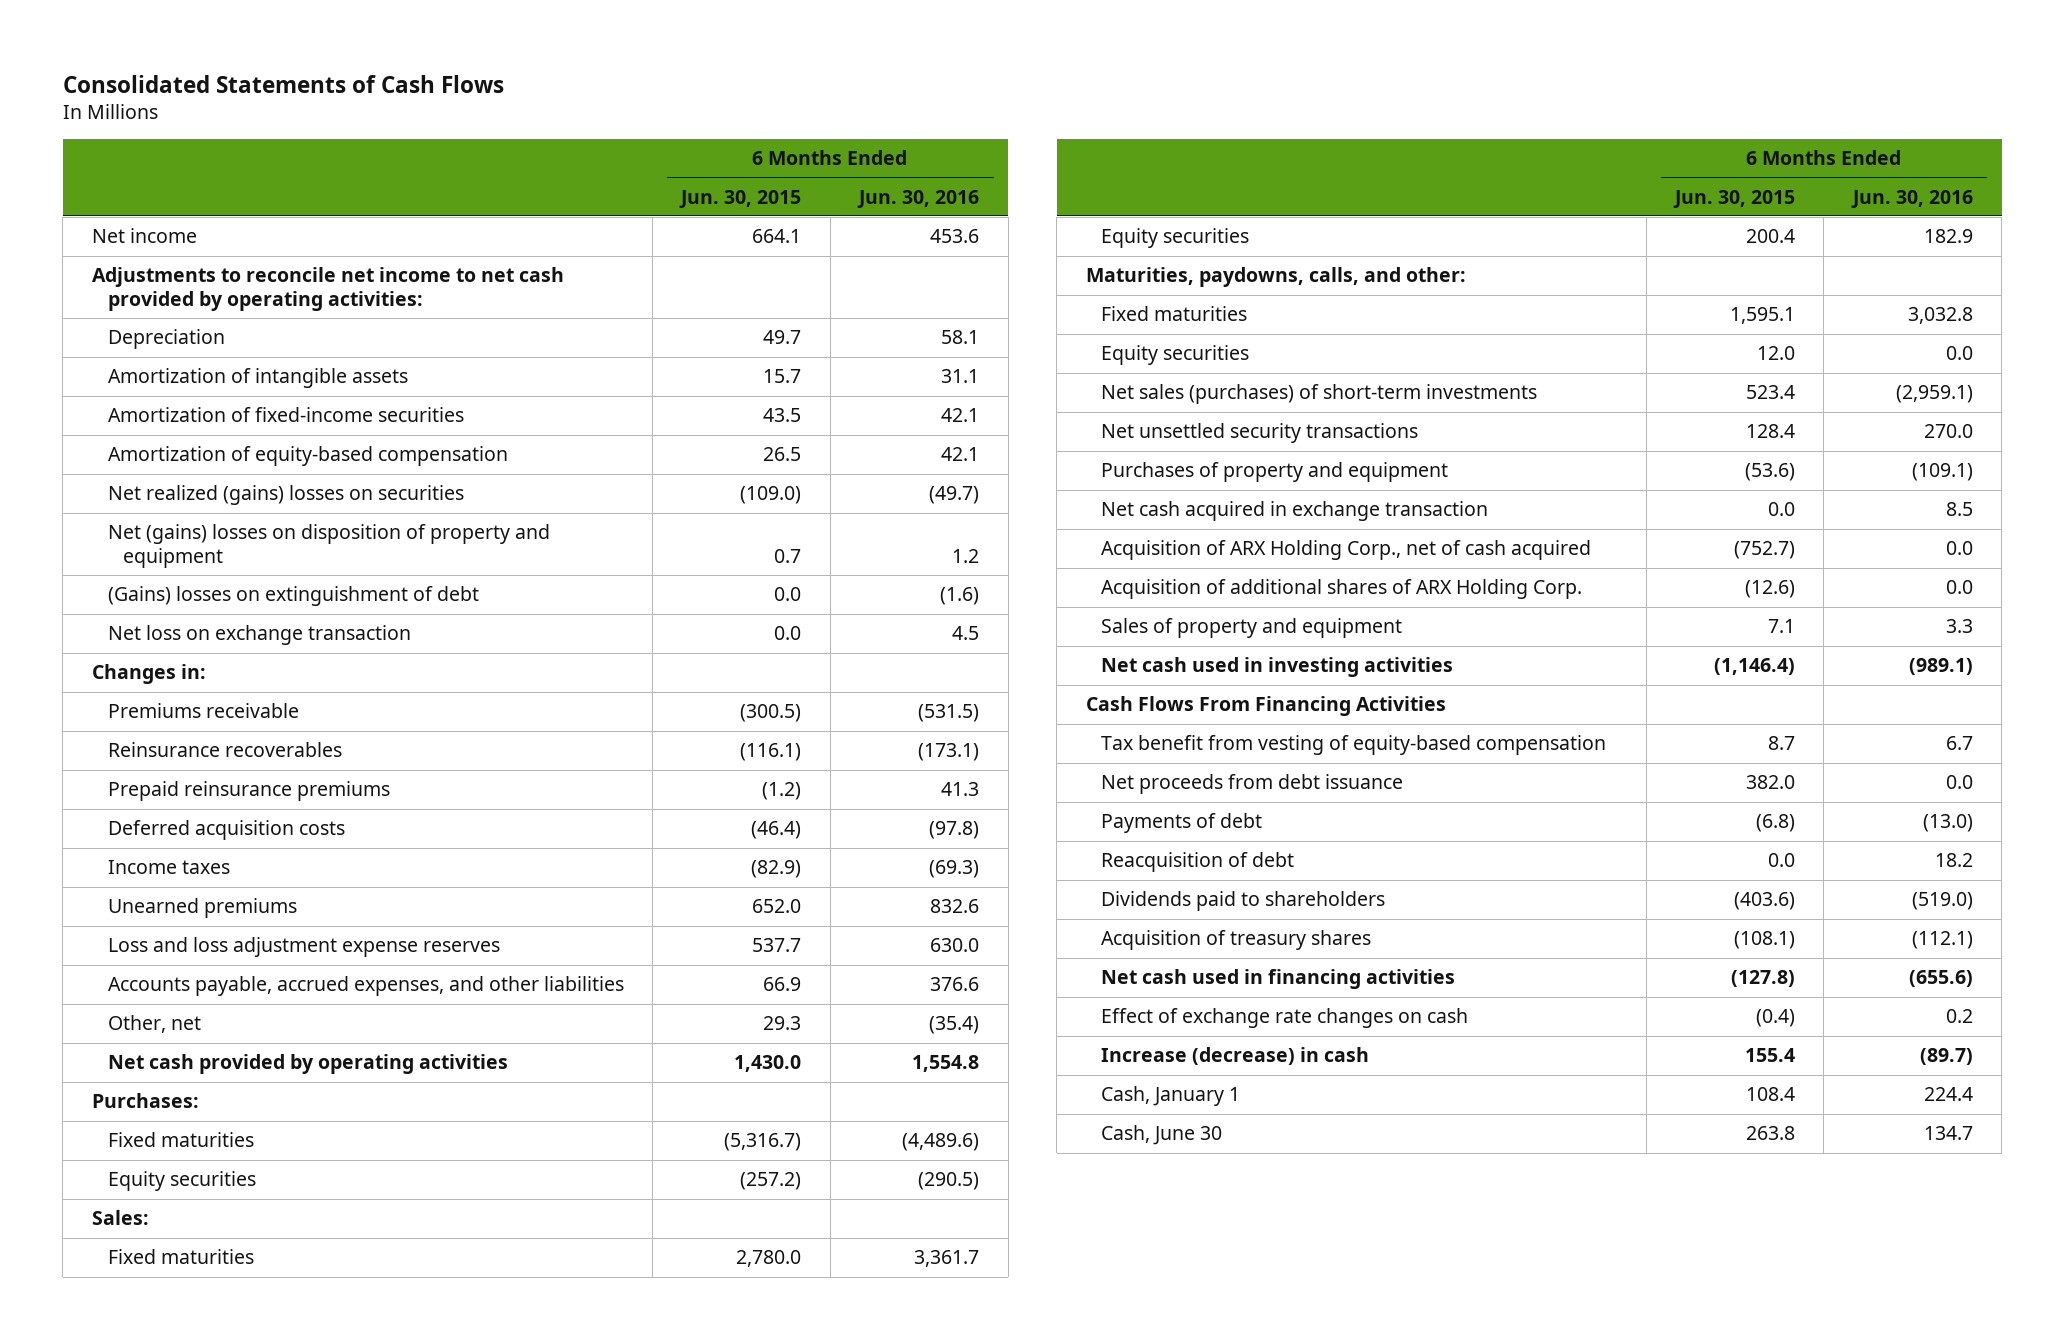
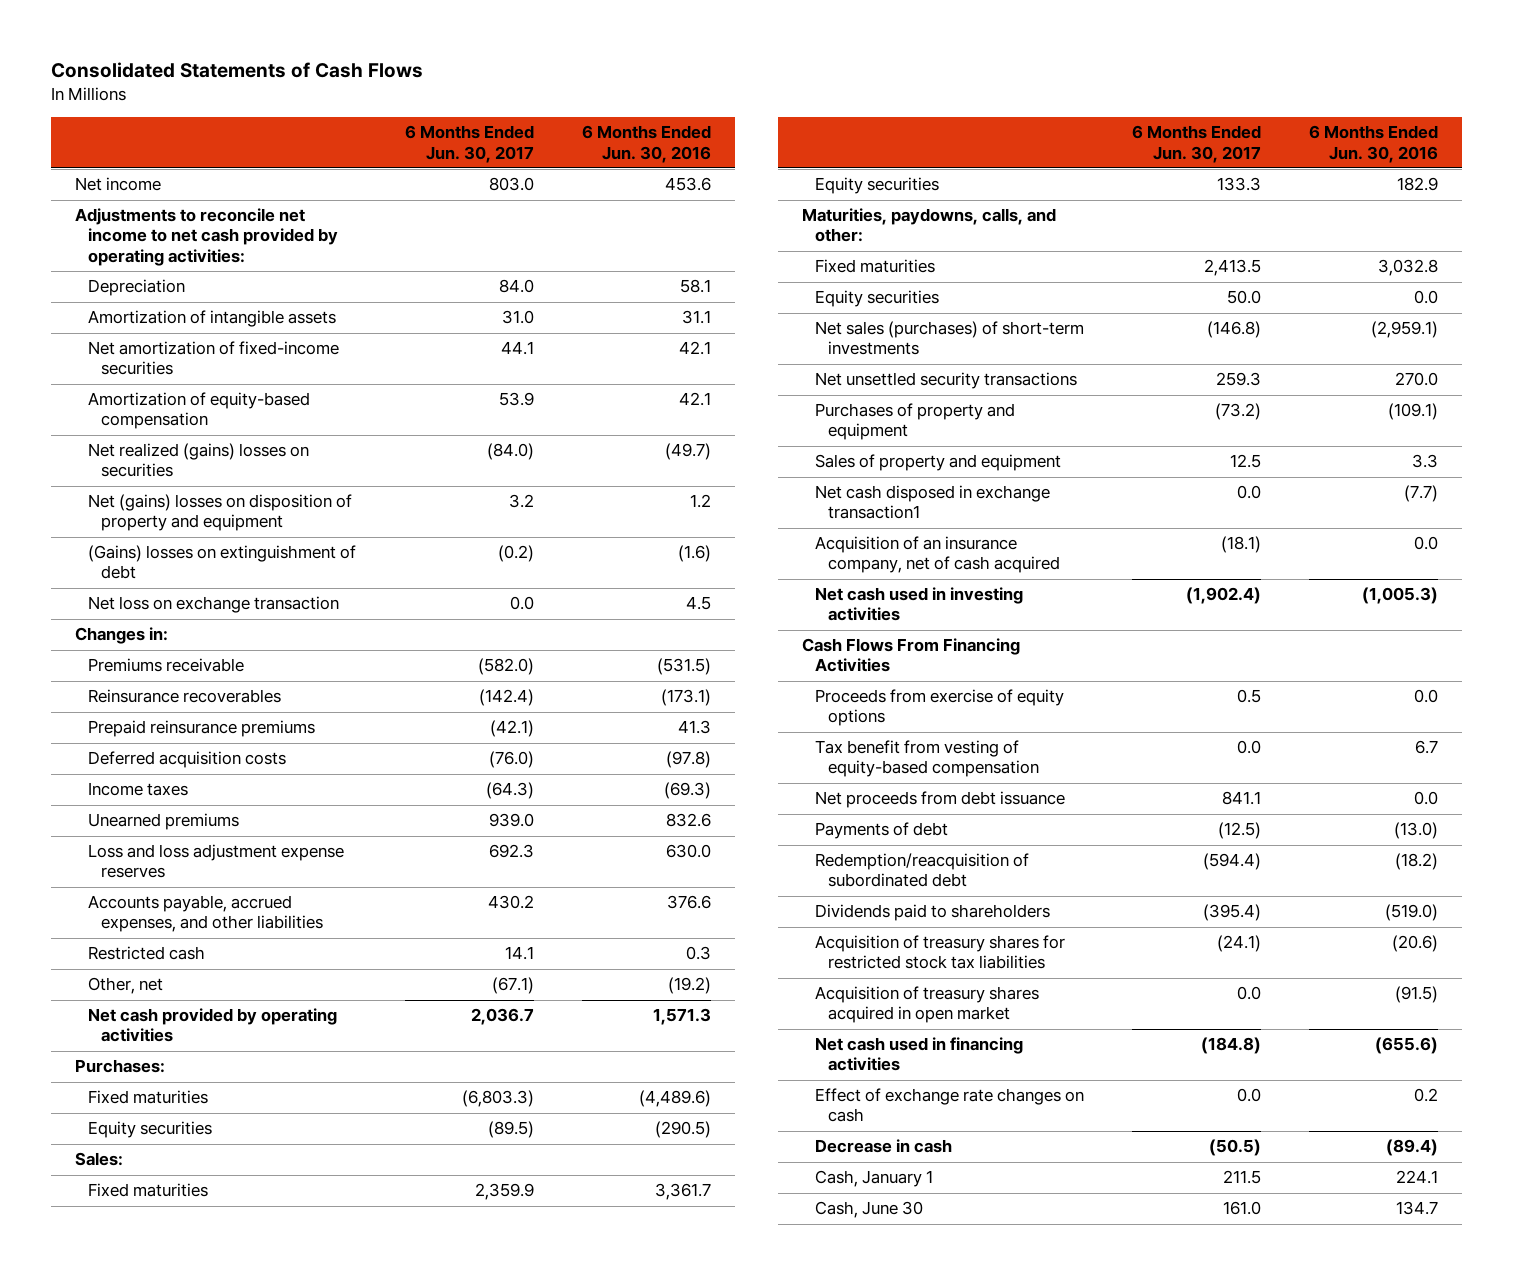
- | 6 Months Ended Jun. 30, 2015 | 6 Months Ended Jun. 30, 2016
+ | 6 Months Ended Jun. 30, 2017 | 6 Months Ended Jun. 30, 2016
- Amortization of fixed-income securities | 43.5 | 42.1
+ Net amortization of fixed-income securities | 44.1 | 42.1
- Other, net | 29.3 | (35.4)
- Net cash provided by operating activities | 1,430.0 | 1,554.8
+ Restricted cash | 14.1 | 0.3
+ Other, net | (67.1) | (19.2)
+ Net cash provided by operating activities | 2,036.7 | 1,571.3
- Net cash acquired in exchange transaction | 0.0 | 8.5
- Acquisition of ARX Holding Corp., net of cash acquired | (752.7) | 0.0
- Acquisition of additional shares of ARX Holding Corp. | (12.6) | 0.0
- Net cash used in investing activities | (1,146.4) | (989.1)
+ Net cash disposed in exchange transaction1 | 0.0 | (7.7)
+ Acquisition of an insurance company, net of cash acquired | (18.1) | 0.0
+ Net cash used in investing activities | (1,902.4) | (1,005.3)
+ Proceeds from exercise of equity options | 0.5 | 0.0
- Reacquisition of debt | 0.0 | 18.2
+ Redemption/reacquisition of subordinated debt | (594.4) | (18.2)
- Acquisition of treasury shares | (108.1) | (112.1)
+ Acquisition of treasury shares for restricted stock tax liabilities | (24.1) | (20.6)
+ Acquisition of treasury shares acquired in open market | 0.0 | (91.5)
- Increase (decrease) in cash | 155.4 | (89.7)
- Cash, January 1 | 108.4 | 224.4
+ Decrease in cash | (50.5) | (89.4)
+ Cash, January 1 | 211.5 | 224.1

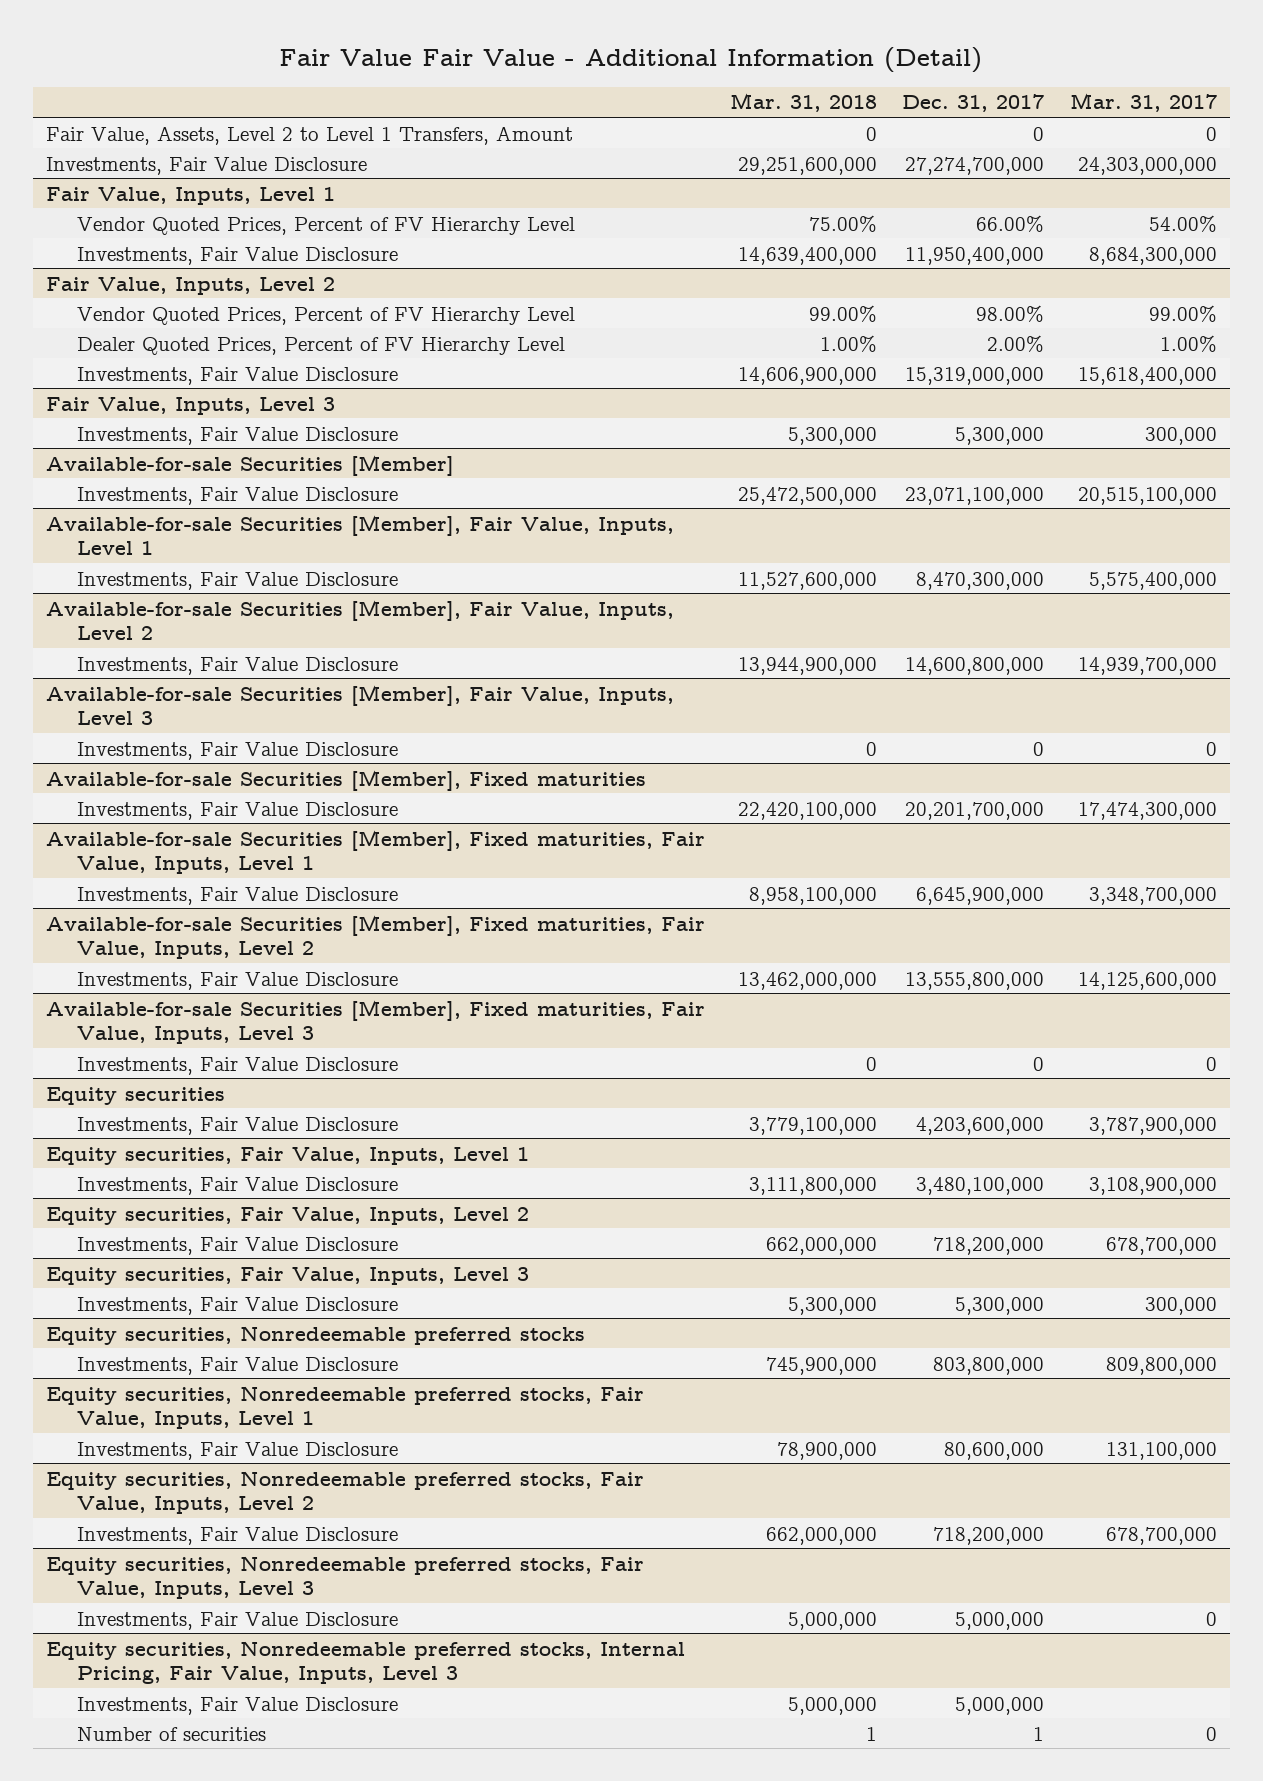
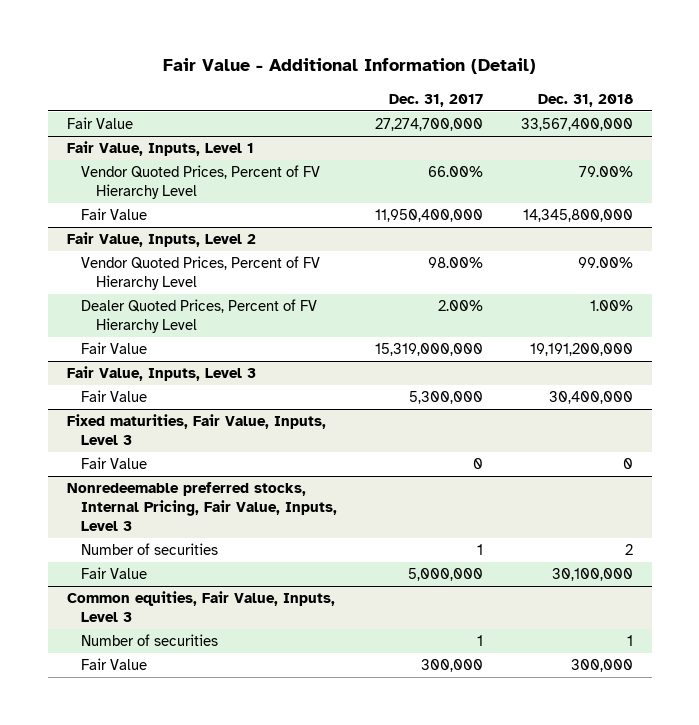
- Fair Value Fair Value - Additional Information (Detail)
+ Fair Value - Additional Information (Detail)
- | Mar. 31, 2018 | Dec. 31, 2017 | Mar. 31, 2017
+ | Dec. 31, 2017 | Dec. 31, 2018
- Fair Value, Assets, Level 2 to Level 1 Transfers, Amount | 0 | 0 | 0
- Investments, Fair Value Disclosure | 29,251,600,000 | 27,274,700,000 | 24,303,000,000
+ Fair Value | 27,274,700,000 | 33,567,400,000
@ Fair Value, Inputs, Level 1
- Investments, Fair Value Disclosure | 14,639,400,000 | 11,950,400,000 | 8,684,300,000
+ Fair Value | 11,950,400,000 | 14,345,800,000
@ Fair Value, Inputs, Level 2
- Investments, Fair Value Disclosure | 14,606,900,000 | 15,319,000,000 | 15,618,400,000
+ Fair Value | 15,319,000,000 | 19,191,200,000
@ Fair Value, Inputs, Level 3
- Investments, Fair Value Disclosure | 5,300,000 | 5,300,000 | 300,000
- Available-for-sale Securities [Member]
- Investments, Fair Value Disclosure | 25,472,500,000 | 23,071,100,000 | 20,515,100,000
- Available-for-sale Securities [Member], Fair Value, Inputs, Level 1
- Investments, Fair Value Disclosure | 11,527,600,000 | 8,470,300,000 | 5,575,400,000
- Available-for-sale Securities [Member], Fair Value, Inputs, Level 2
- Investments, Fair Value Disclosure | 13,944,900,000 | 14,600,800,000 | 14,939,700,000
- Available-for-sale Securities [Member], Fair Value, Inputs, Level 3
- Investments, Fair Value Disclosure | 0 | 0 | 0
- Available-for-sale Securities [Member], Fixed maturities
- Investments, Fair Value Disclosure | 22,420,100,000 | 20,201,700,000 | 17,474,300,000
- Available-for-sale Securities [Member], Fixed maturities, Fair Value, Inputs, Level 1
- Investments, Fair Value Disclosure | 8,958,100,000 | 6,645,900,000 | 3,348,700,000
- Available-for-sale Securities [Member], Fixed maturities, Fair Value, Inputs, Level 2
- Investments, Fair Value Disclosure | 13,462,000,000 | 13,555,800,000 | 14,125,600,000
- Available-for-sale Securities [Member], Fixed maturities, Fair Value, Inputs, Level 3
- Investments, Fair Value Disclosure | 0 | 0 | 0
- Equity securities
- Investments, Fair Value Disclosure | 3,779,100,000 | 4,203,600,000 | 3,787,900,000
- Equity securities, Fair Value, Inputs, Level 1
- Investments, Fair Value Disclosure | 3,111,800,000 | 3,480,100,000 | 3,108,900,000
- Equity securities, Fair Value, Inputs, Level 2
- Investments, Fair Value Disclosure | 662,000,000 | 718,200,000 | 678,700,000
- Equity securities, Fair Value, Inputs, Level 3
- Investments, Fair Value Disclosure | 5,300,000 | 5,300,000 | 300,000
- Equity securities, Nonredeemable preferred stocks
- Investments, Fair Value Disclosure | 745,900,000 | 803,800,000 | 809,800,000
- Equity securities, Nonredeemable preferred stocks, Fair Value, Inputs, Level 1
- Investments, Fair Value Disclosure | 78,900,000 | 80,600,000 | 131,100,000
- Equity securities, Nonredeemable preferred stocks, Fair Value, Inputs, Level 2
- Investments, Fair Value Disclosure | 662,000,000 | 718,200,000 | 678,700,000
- Equity securities, Nonredeemable preferred stocks, Fair Value, Inputs, Level 3
- Investments, Fair Value Disclosure | 5,000,000 | 5,000,000 | 0
- Equity securities, Nonredeemable preferred stocks, Internal Pricing, Fair Value, Inputs, Level 3
- Investments, Fair Value Disclosure | 5,000,000 | 5,000,000 |
@ Fair Value, Inputs, Level 3
+ Fair Value | 5,300,000 | 30,400,000
+ Fixed maturities, Fair Value, Inputs, Level 3
+ Fair Value | 0 | 0
+ Nonredeemable preferred stocks, Internal Pricing, Fair Value, Inputs, Level 3
+ Fair Value | 5,000,000 | 30,100,000
+ Common equities, Fair Value, Inputs, Level 3
+ Number of securities | 1 | 1
+ Fair Value | 300,000 | 300,000

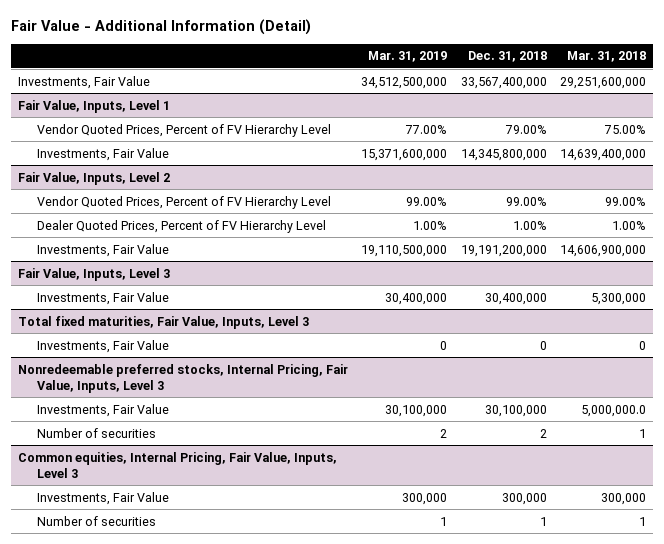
- | Dec. 31, 2017 | Dec. 31, 2018
+ | Mar. 31, 2019 | Dec. 31, 2018 | Mar. 31, 2018
- Fair Value | 27,274,700,000 | 33,567,400,000
+ Investments, Fair Value | 34,512,500,000 | 33,567,400,000 | 29,251,600,000
@ Fair Value, Inputs, Level 1
- Fair Value | 11,950,400,000 | 14,345,800,000
+ Investments, Fair Value | 15,371,600,000 | 14,345,800,000 | 14,639,400,000
@ Fair Value, Inputs, Level 2
- Fair Value | 15,319,000,000 | 19,191,200,000
+ Investments, Fair Value | 19,110,500,000 | 19,191,200,000 | 14,606,900,000
@ Fair Value, Inputs, Level 3
- Fair Value | 5,300,000 | 30,400,000
- Fixed maturities, Fair Value, Inputs, Level 3
- Fair Value | 0 | 0
@ Fair Value, Inputs, Level 3
+ Investments, Fair Value | 30,400,000 | 30,400,000 | 5,300,000
+ Total fixed maturities, Fair Value, Inputs, Level 3
+ Investments, Fair Value | 0 | 0 | 0
@ Nonredeemable preferred stocks, Internal Pricing, Fair Value, Inputs, Level 3
+ Investments, Fair Value | 30,100,000 | 30,100,000 | 5,000,000.0
- Fair Value | 5,000,000 | 30,100,000
- Common equities, Fair Value, Inputs, Level 3
+ Common equities, Internal Pricing, Fair Value, Inputs, Level 3
+ Investments, Fair Value | 300,000 | 300,000 | 300,000
- Fair Value | 300,000 | 300,000

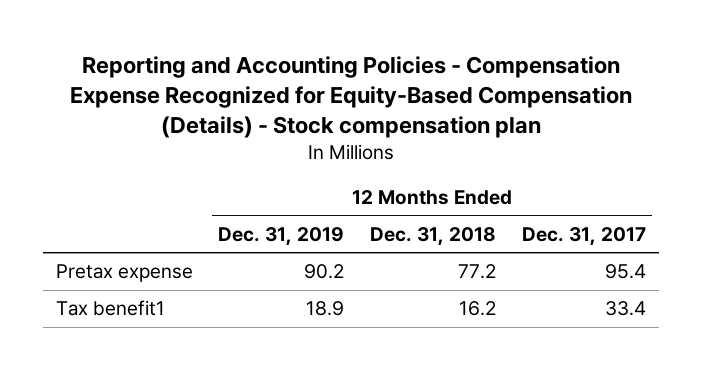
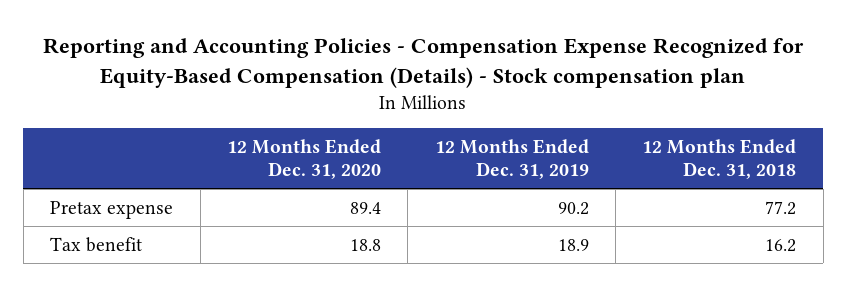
- | 12 Months Ended Dec. 31, 2019 | 12 Months Ended Dec. 31, 2018 | 12 Months Ended Dec. 31, 2017
+ | 12 Months Ended Dec. 31, 2020 | 12 Months Ended Dec. 31, 2019 | 12 Months Ended Dec. 31, 2018
- Tax benefit1 | 18.9 | 16.2 | 33.4
+ Tax benefit | 18.8 | 18.9 | 16.2

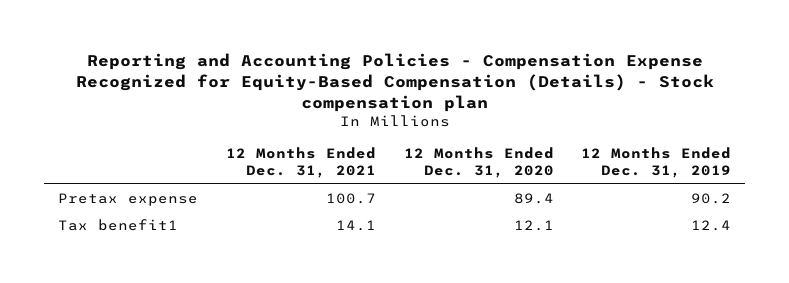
- | 12 Months Ended Dec. 31, 2020 | 12 Months Ended Dec. 31, 2019 | 12 Months Ended Dec. 31, 2018
+ | 12 Months Ended Dec. 31, 2021 | 12 Months Ended Dec. 31, 2020 | 12 Months Ended Dec. 31, 2019
- Tax benefit | 18.8 | 18.9 | 16.2
+ Tax benefit1 | 14.1 | 12.1 | 12.4

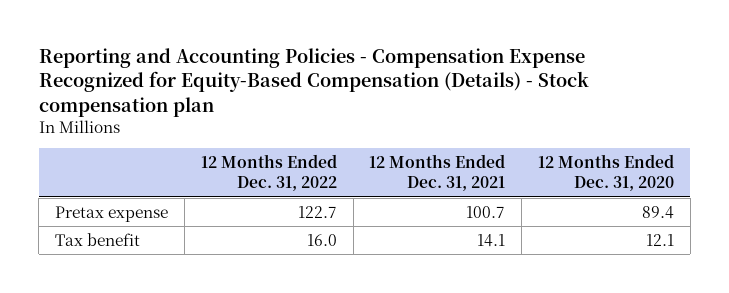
- | 12 Months Ended Dec. 31, 2021 | 12 Months Ended Dec. 31, 2020 | 12 Months Ended Dec. 31, 2019
+ | 12 Months Ended Dec. 31, 2022 | 12 Months Ended Dec. 31, 2021 | 12 Months Ended Dec. 31, 2020
- Tax benefit1 | 14.1 | 12.1 | 12.4
+ Tax benefit | 16.0 | 14.1 | 12.1

